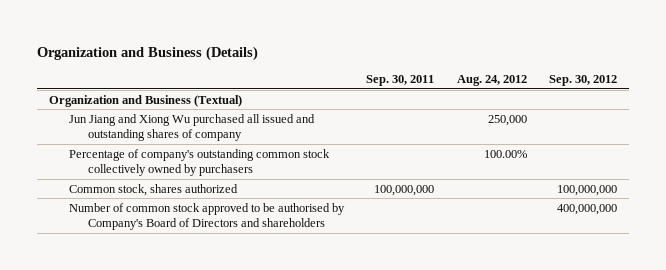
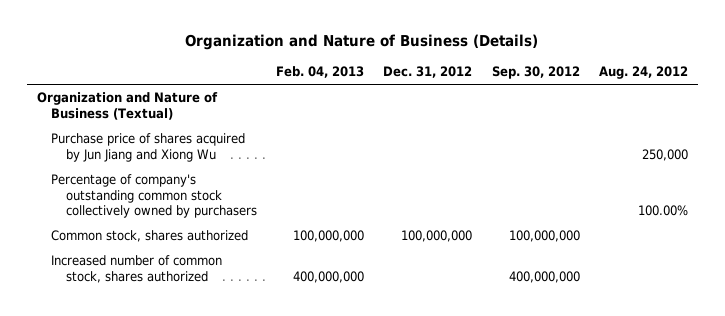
- Organization and Business (Details)
+ Organization and Nature of Business (Details)
- | Sep. 30, 2011 | Aug. 24, 2012 | Sep. 30, 2012
+ | Feb. 04, 2013 | Dec. 31, 2012 | Sep. 30, 2012 | Aug. 24, 2012
- Organization and Business (Textual)
- Jun Jiang and Xiong Wu purchased all issued and outstanding shares of company | | 250,000 |
+ Organization and Nature of Business (Textual)
+ Purchase price of shares acquired by Jun Jiang and Xiong Wu | | | | 250,000
- Number of common stock approved to be authorised by Company's Board of Directors and shareholders | | | 400,000,000
+ Increased number of common stock, shares authorized | 400,000,000 | | 400,000,000 |

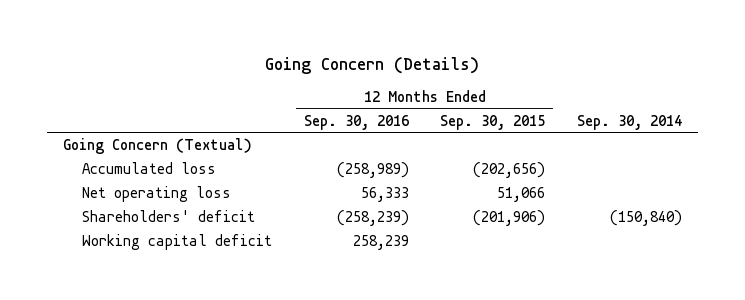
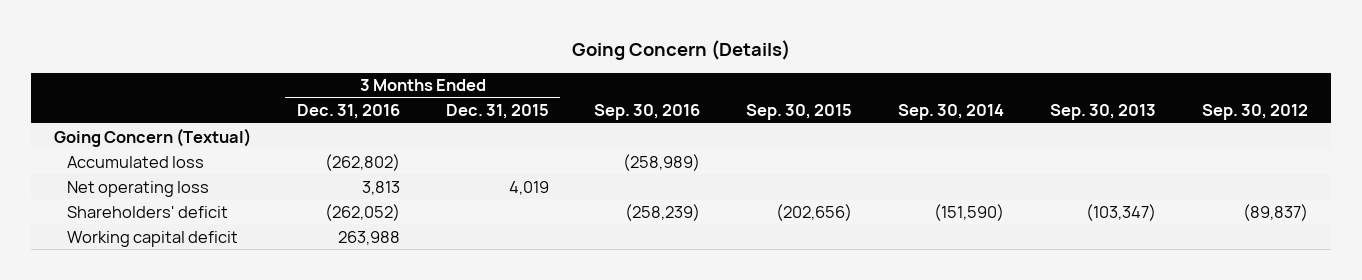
- | 12 Months Ended Sep. 30, 2016 | 12 Months Ended Sep. 30, 2015 | Sep. 30, 2014
+ | 3 Months Ended Dec. 31, 2016 | 3 Months Ended Dec. 31, 2015 | Sep. 30, 2016 | Sep. 30, 2015 | Sep. 30, 2014 | Sep. 30, 2013 | Sep. 30, 2012
- Shareholders' deficit | (258,239) | (201,906) | (150,840)
+ Shareholders' deficit | (262,052) | | (258,239) | (202,656) | (151,590) | (103,347) | (89,837)

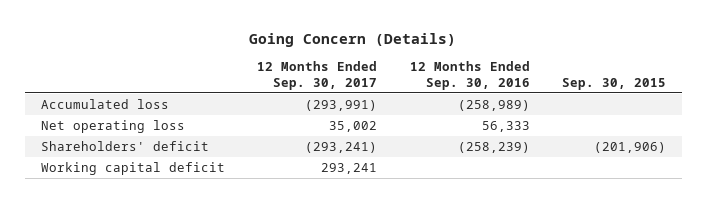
- | 3 Months Ended Dec. 31, 2016 | 3 Months Ended Dec. 31, 2015 | Sep. 30, 2016 | Sep. 30, 2015 | Sep. 30, 2014 | Sep. 30, 2013 | Sep. 30, 2012
+ | 12 Months Ended Sep. 30, 2017 | 12 Months Ended Sep. 30, 2016 | Sep. 30, 2015
- Going Concern (Textual)
- Shareholders' deficit | (262,052) | | (258,239) | (202,656) | (151,590) | (103,347) | (89,837)
+ Shareholders' deficit | (293,241) | (258,239) | (201,906)

